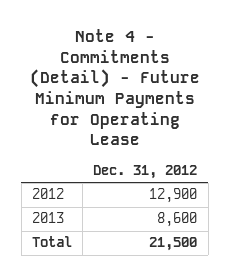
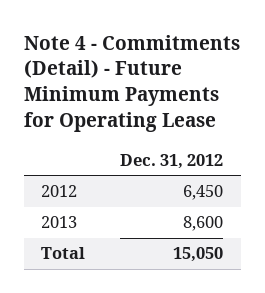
- 2012 | 12,900
+ 2012 | 6,450
- Total | 21,500
+ Total | 15,050

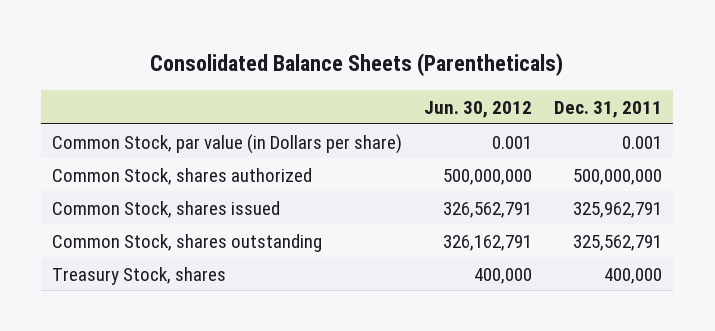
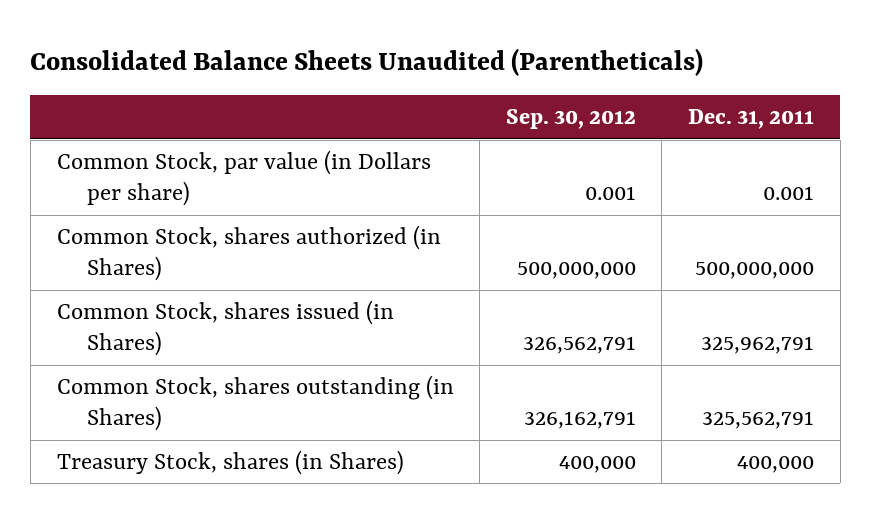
- Consolidated Balance Sheets (Parentheticals)
+ Consolidated Balance Sheets Unaudited (Parentheticals)
- | Jun. 30, 2012 | Dec. 31, 2011
+ | Sep. 30, 2012 | Dec. 31, 2011
- Common Stock, shares authorized | 500,000,000 | 500,000,000
- Common Stock, shares issued | 326,562,791 | 325,962,791
- Common Stock, shares outstanding | 326,162,791 | 325,562,791
- Treasury Stock, shares | 400,000 | 400,000
+ Common Stock, shares authorized (in Shares) | 500,000,000 | 500,000,000
+ Common Stock, shares issued (in Shares) | 326,562,791 | 325,962,791
+ Common Stock, shares outstanding (in Shares) | 326,162,791 | 325,562,791
+ Treasury Stock, shares (in Shares) | 400,000 | 400,000

